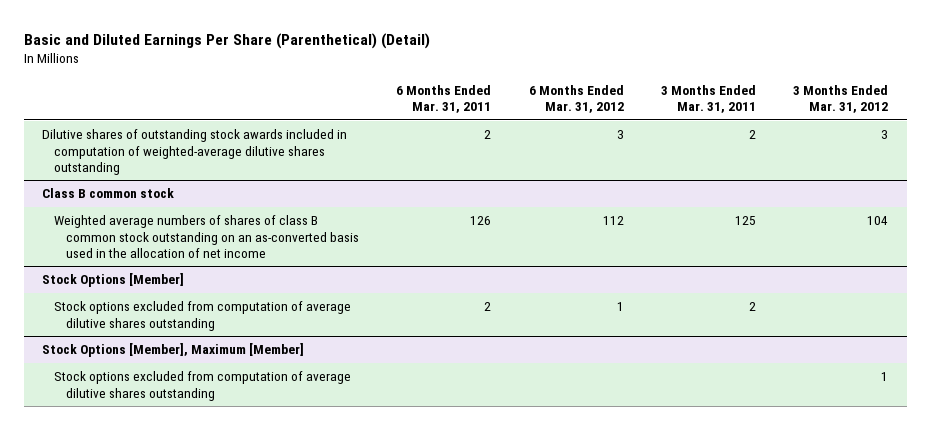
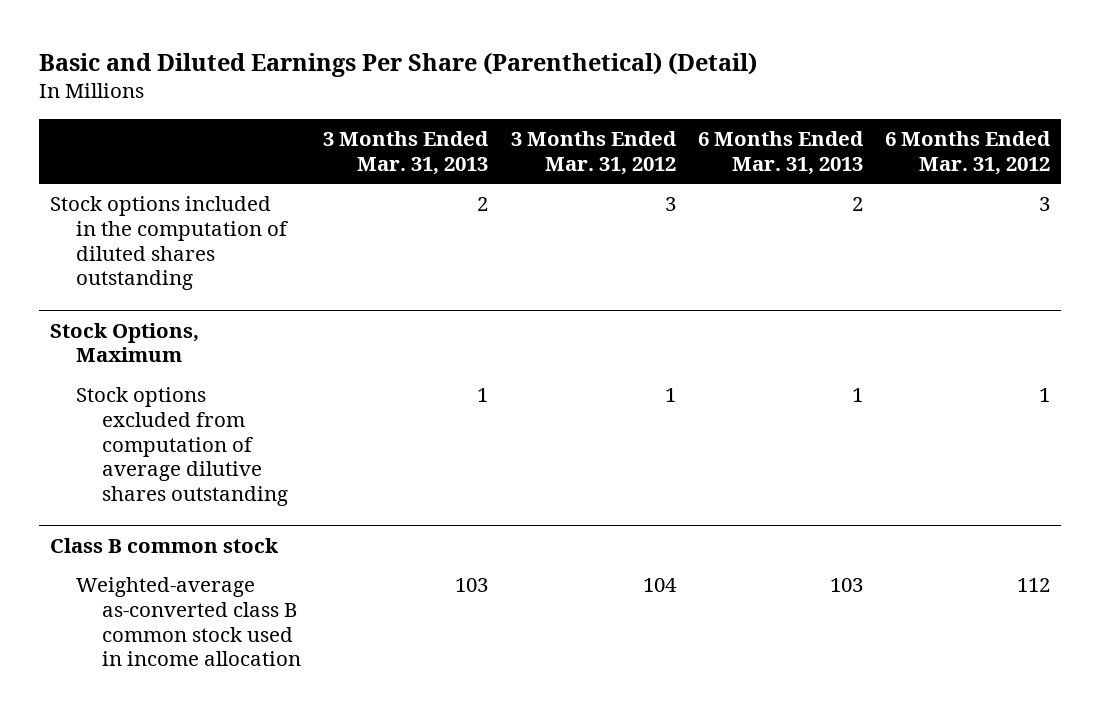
- | 6 Months Ended Mar. 31, 2011 | 6 Months Ended Mar. 31, 2012 | 3 Months Ended Mar. 31, 2011 | 3 Months Ended Mar. 31, 2012
+ | 3 Months Ended Mar. 31, 2013 | 3 Months Ended Mar. 31, 2012 | 6 Months Ended Mar. 31, 2013 | 6 Months Ended Mar. 31, 2012
- Dilutive shares of outstanding stock awards included in computation of weighted-average dilutive shares outstanding | 2 | 3 | 2 | 3
+ Stock options included in the computation of diluted shares outstanding | 2 | 3 | 2 | 3
+ Stock Options, Maximum
+ Stock options excluded from computation of average dilutive shares outstanding | 1 | 1 | 1 | 1
@ Class B common stock
- Weighted average numbers of shares of class B common stock outstanding on an as-converted basis used in the allocation of net income | 126 | 112 | 125 | 104
- Stock Options [Member]
- Stock options excluded from computation of average dilutive shares outstanding | 2 | 1 | 2 |
- Stock Options [Member], Maximum [Member]
- Stock options excluded from computation of average dilutive shares outstanding | | | | 1
@ Class B common stock
+ Weighted-average as-converted class B common stock used in income allocation | 103 | 104 | 103 | 112

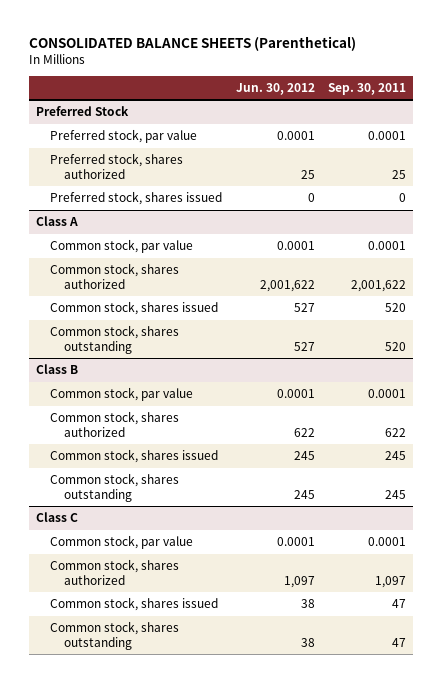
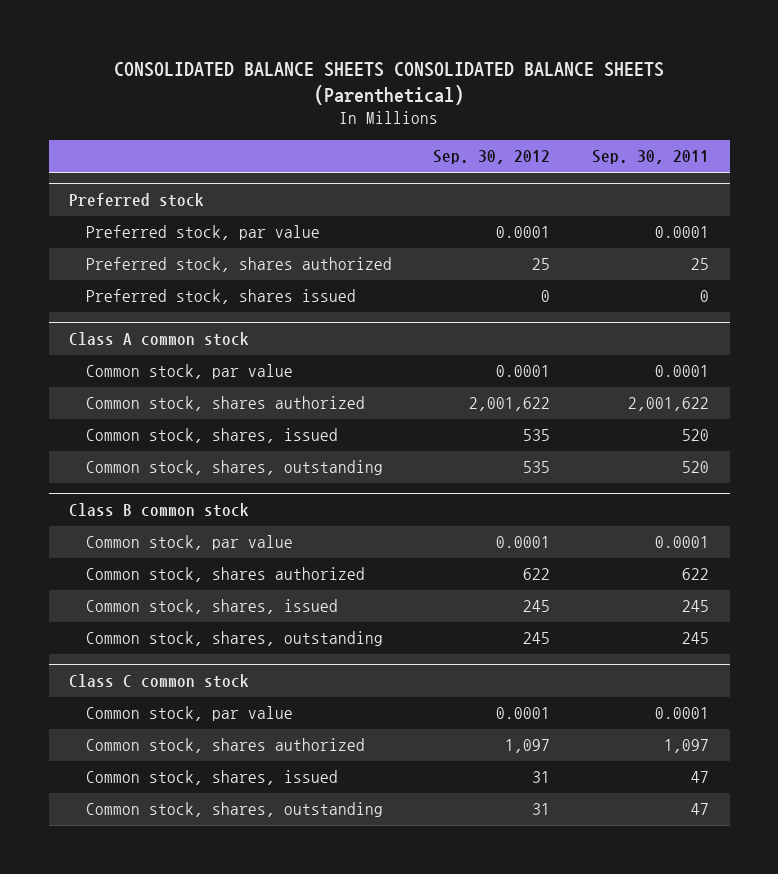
- CONSOLIDATED BALANCE SHEETS (Parenthetical)
+ CONSOLIDATED BALANCE SHEETS CONSOLIDATED BALANCE SHEETS (Parenthetical)
- | Jun. 30, 2012 | Sep. 30, 2011
+ | Sep. 30, 2012 | Sep. 30, 2011
- Preferred Stock
+ Preferred stock
- Class A
+ Class A common stock
- Common stock, shares issued | 527 | 520
- Common stock, shares outstanding | 527 | 520
- Class B
+ Common stock, shares, issued | 535 | 520
+ Common stock, shares, outstanding | 535 | 520
+ Class B common stock
- Common stock, shares issued | 245 | 245
- Common stock, shares outstanding | 245 | 245
- Class C
+ Common stock, shares, issued | 245 | 245
+ Common stock, shares, outstanding | 245 | 245
+ Class C common stock
- Common stock, shares issued | 38 | 47
- Common stock, shares outstanding | 38 | 47
+ Common stock, shares, issued | 31 | 47
+ Common stock, shares, outstanding | 31 | 47

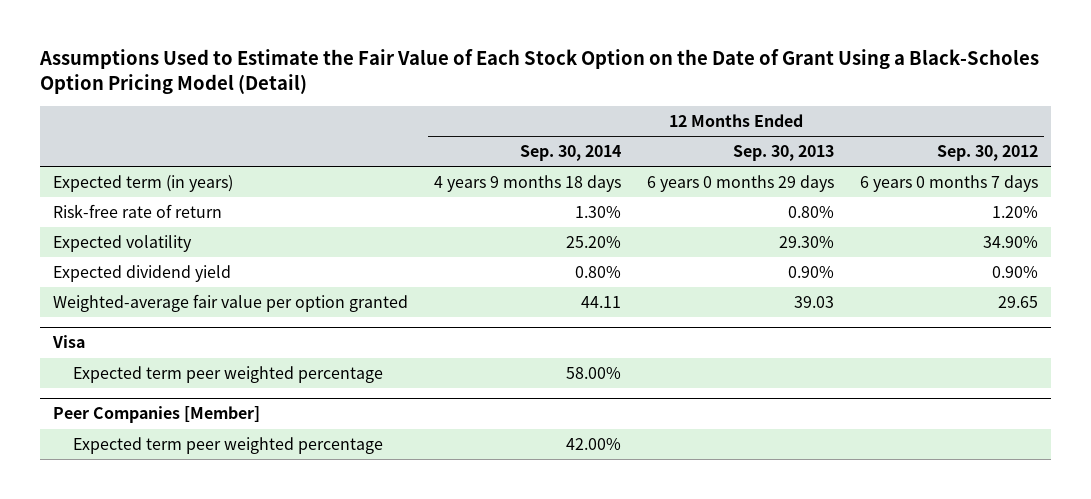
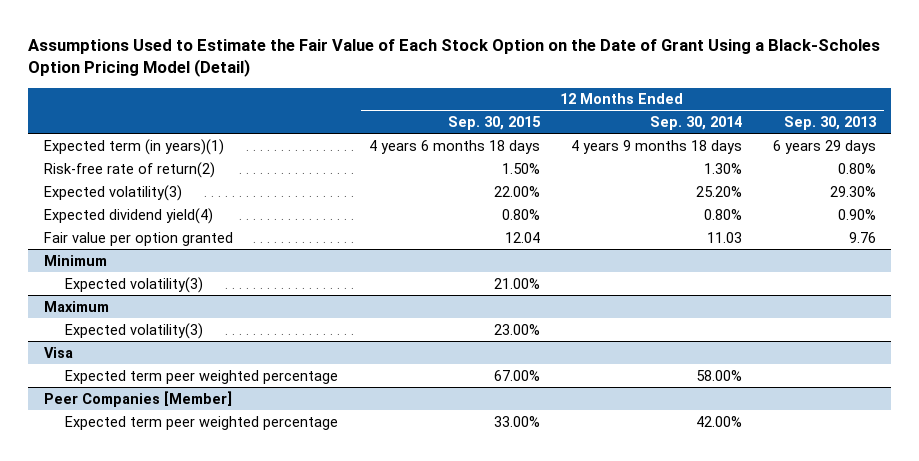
- | 12 Months Ended Sep. 30, 2014 | 12 Months Ended Sep. 30, 2013 | 12 Months Ended Sep. 30, 2012
+ | 12 Months Ended Sep. 30, 2015 | 12 Months Ended Sep. 30, 2014 | 12 Months Ended Sep. 30, 2013
- Expected term (in years) | 4 years 9 months 18 days | 6 years 0 months 29 days | 6 years 0 months 7 days
- Risk-free rate of return | 1.30% | 0.80% | 1.20%
- Expected volatility | 25.20% | 29.30% | 34.90%
- Expected dividend yield | 0.80% | 0.90% | 0.90%
- Weighted-average fair value per option granted | 44.11 | 39.03 | 29.65
+ Expected term (in years)(1) | 4 years 6 months 18 days | 4 years 9 months 18 days | 6 years 29 days
+ Risk-free rate of return(2) | 1.50% | 1.30% | 0.80%
+ Expected volatility(3) | 22.00% | 25.20% | 29.30%
+ Expected dividend yield(4) | 0.80% | 0.80% | 0.90%
+ Fair value per option granted | 12.04 | 11.03 | 9.76
+ Minimum
+ Expected volatility(3) | 21.00% | |
+ Maximum
+ Expected volatility(3) | 23.00% | |

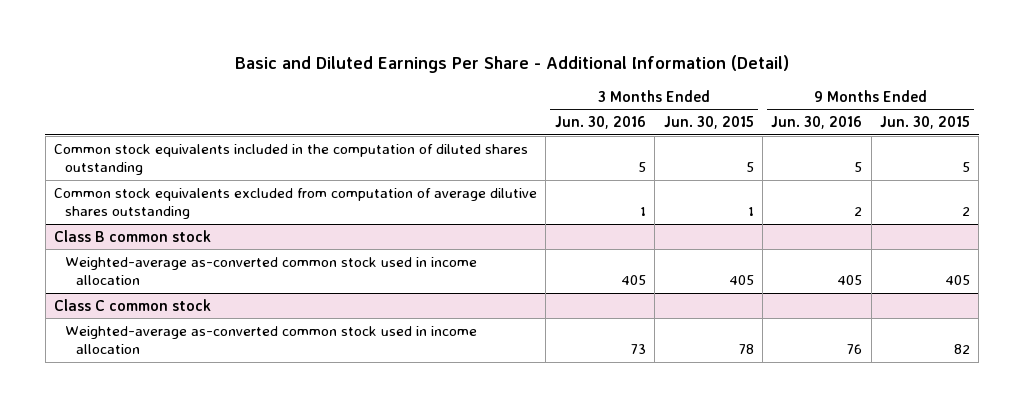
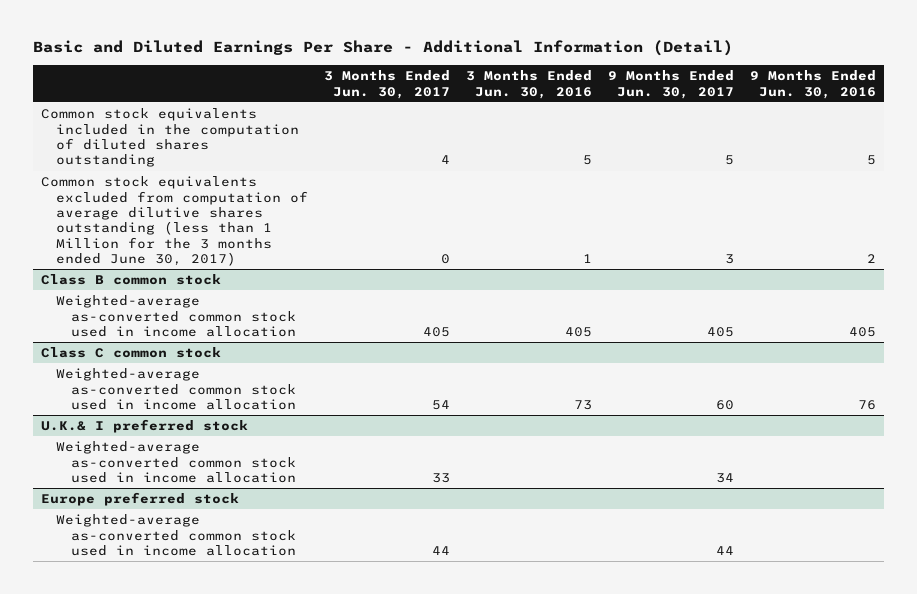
- | 3 Months Ended Jun. 30, 2016 | 3 Months Ended Jun. 30, 2015 | 9 Months Ended Jun. 30, 2016 | 9 Months Ended Jun. 30, 2015
+ | 3 Months Ended Jun. 30, 2017 | 3 Months Ended Jun. 30, 2016 | 9 Months Ended Jun. 30, 2017 | 9 Months Ended Jun. 30, 2016
- Common stock equivalents excluded from computation of average dilutive shares outstanding | 1 | 1 | 2 | 2
+ Common stock equivalents excluded from computation of average dilutive shares outstanding (less than 1 Million for the 3 months ended June 30, 2017) | 0 | 1 | 3 | 2
+ U.K.& I preferred stock
+ Weighted-average as-converted common stock used in income allocation | 33 | | 34 |
+ Europe preferred stock
+ Weighted-average as-converted common stock used in income allocation | 44 | | 44 |

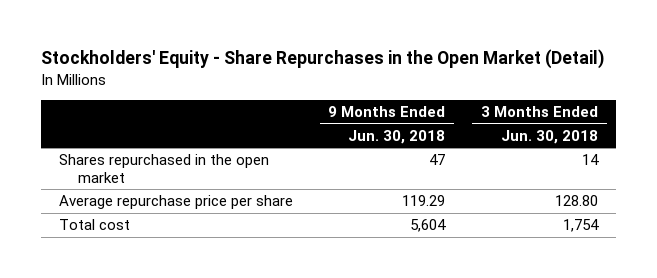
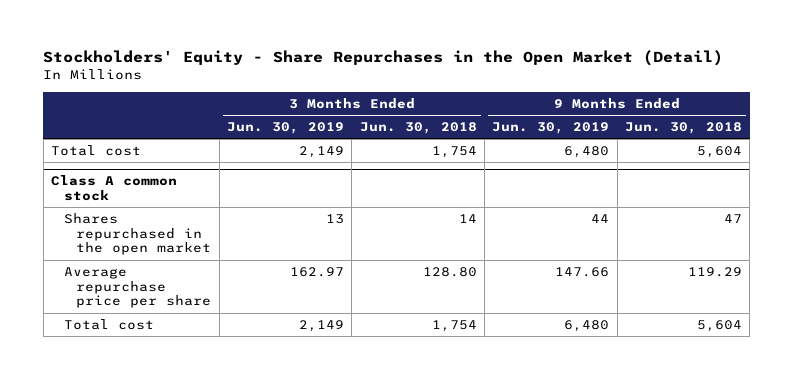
- | 9 Months Ended Jun. 30, 2018 | 3 Months Ended Jun. 30, 2018
+ | 3 Months Ended Jun. 30, 2019 | 3 Months Ended Jun. 30, 2018 | 9 Months Ended Jun. 30, 2019 | 9 Months Ended Jun. 30, 2018
+ Total cost | 2,149 | 1,754 | 6,480 | 5,604
+ Class A common stock

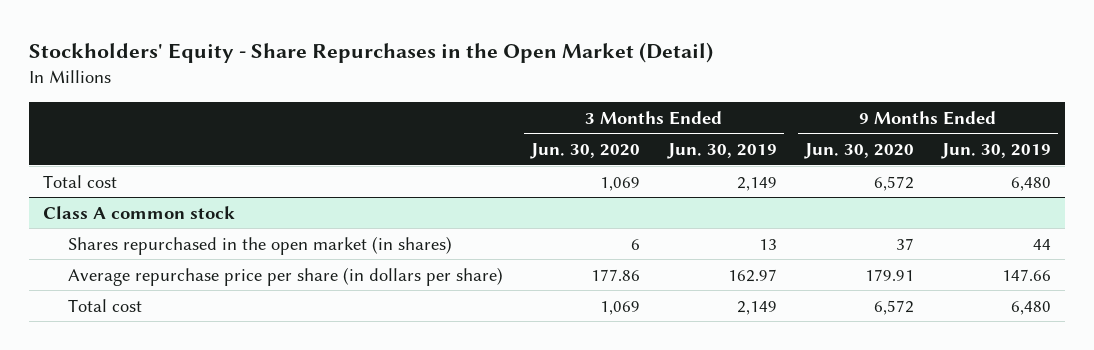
- | 3 Months Ended Jun. 30, 2019 | 3 Months Ended Jun. 30, 2018 | 9 Months Ended Jun. 30, 2019 | 9 Months Ended Jun. 30, 2018
+ | 3 Months Ended Jun. 30, 2020 | 3 Months Ended Jun. 30, 2019 | 9 Months Ended Jun. 30, 2020 | 9 Months Ended Jun. 30, 2019
@ Class A common stock
- Shares repurchased in the open market | 13 | 14 | 44 | 47
- Average repurchase price per share | 162.97 | 128.80 | 147.66 | 119.29
+ Shares repurchased in the open market (in shares) | 6 | 13 | 37 | 44
+ Average repurchase price per share (in dollars per share) | 177.86 | 162.97 | 179.91 | 147.66

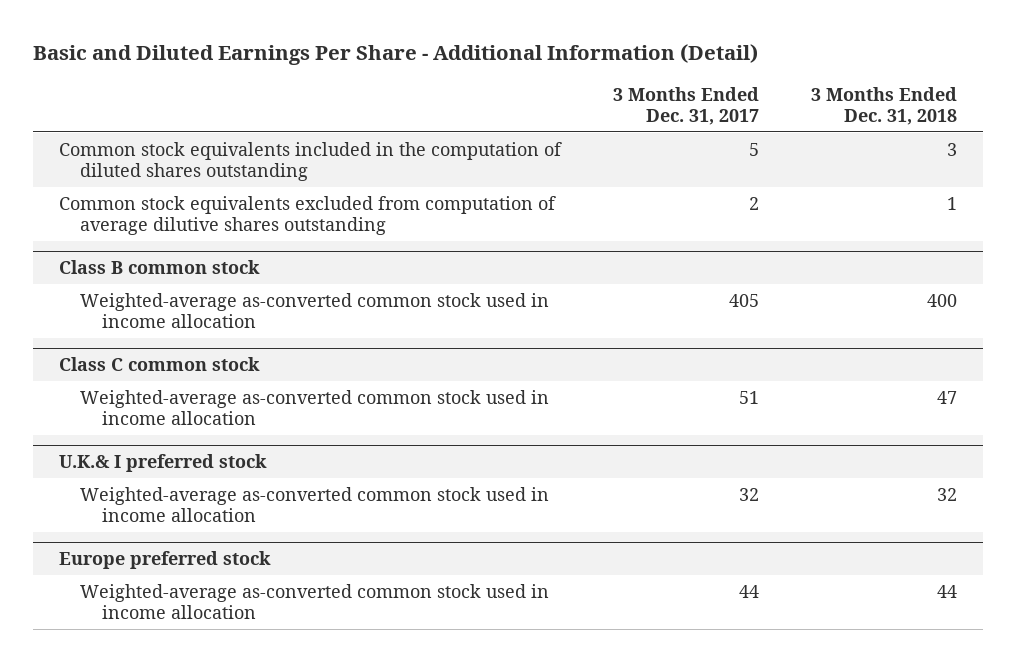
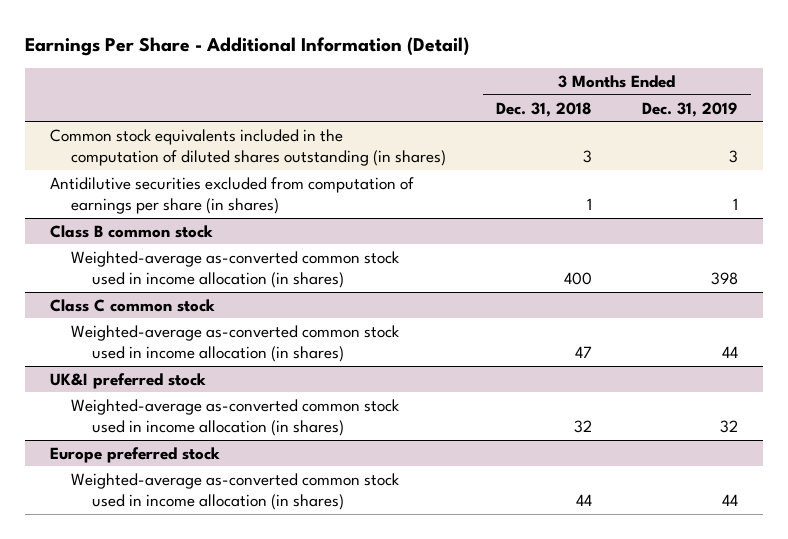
- Basic and Diluted Earnings Per Share - Additional Information (Detail)
+ Earnings Per Share - Additional Information (Detail)
- | 3 Months Ended Dec. 31, 2017 | 3 Months Ended Dec. 31, 2018
+ | 3 Months Ended Dec. 31, 2018 | 3 Months Ended Dec. 31, 2019
- Common stock equivalents included in the computation of diluted shares outstanding | 5 | 3
- Common stock equivalents excluded from computation of average dilutive shares outstanding | 2 | 1
+ Common stock equivalents included in the computation of diluted shares outstanding (in shares) | 3 | 3
+ Antidilutive securities excluded from computation of earnings per share (in shares) | 1 | 1
@ Class B common stock
- Weighted-average as-converted common stock used in income allocation | 405 | 400
+ Weighted-average as-converted common stock used in income allocation (in shares) | 400 | 398
@ Class C common stock
- Weighted-average as-converted common stock used in income allocation | 51 | 47
- U.K.& I preferred stock
- Weighted-average as-converted common stock used in income allocation | 32 | 32
@ Class C common stock
+ Weighted-average as-converted common stock used in income allocation (in shares) | 47 | 44
+ UK&I preferred stock
+ Weighted-average as-converted common stock used in income allocation (in shares) | 32 | 32
@ Europe preferred stock
- Weighted-average as-converted common stock used in income allocation | 44 | 44
+ Weighted-average as-converted common stock used in income allocation (in shares) | 44 | 44

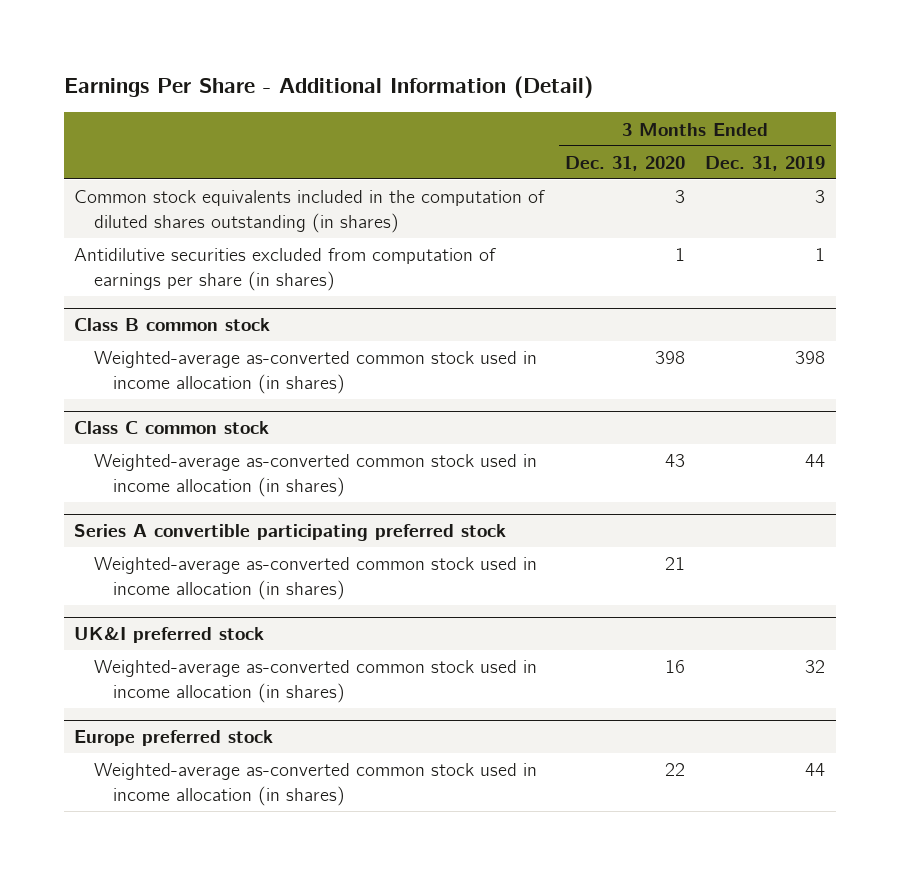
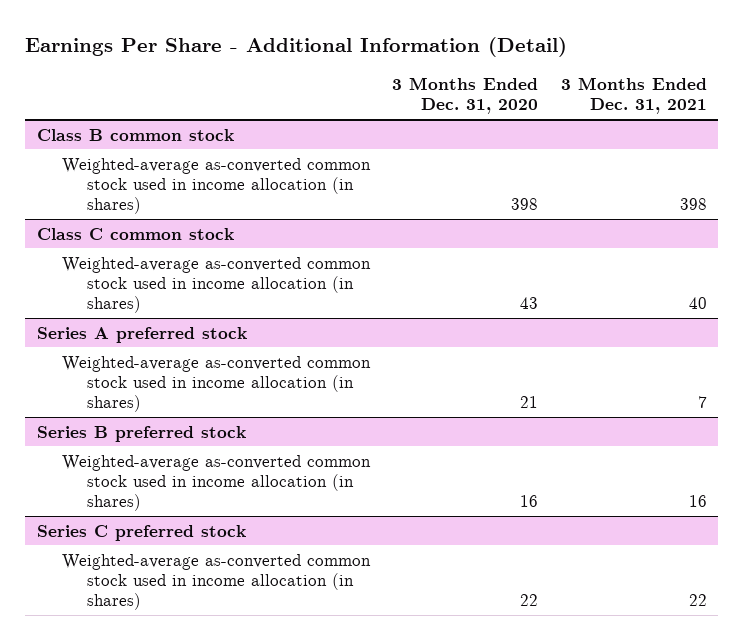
- | 3 Months Ended Dec. 31, 2020 | 3 Months Ended Dec. 31, 2019
+ | 3 Months Ended Dec. 31, 2020 | 3 Months Ended Dec. 31, 2021
- Common stock equivalents included in the computation of diluted shares outstanding (in shares) | 3 | 3
- Antidilutive securities excluded from computation of earnings per share (in shares) | 1 | 1
- Series A convertible participating preferred stock
+ Series A preferred stock
- UK&I preferred stock
+ Series B preferred stock
- Europe preferred stock
+ Series C preferred stock

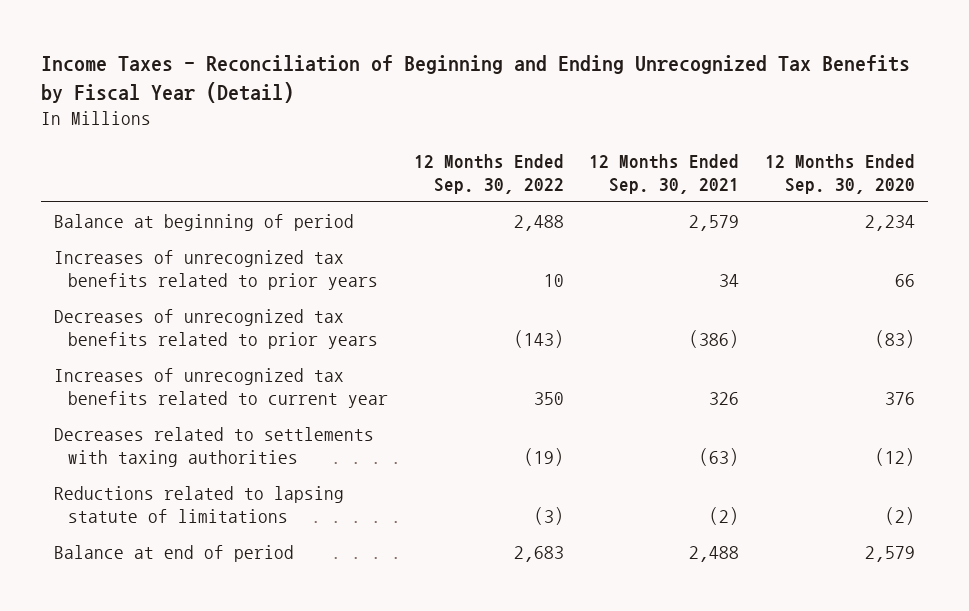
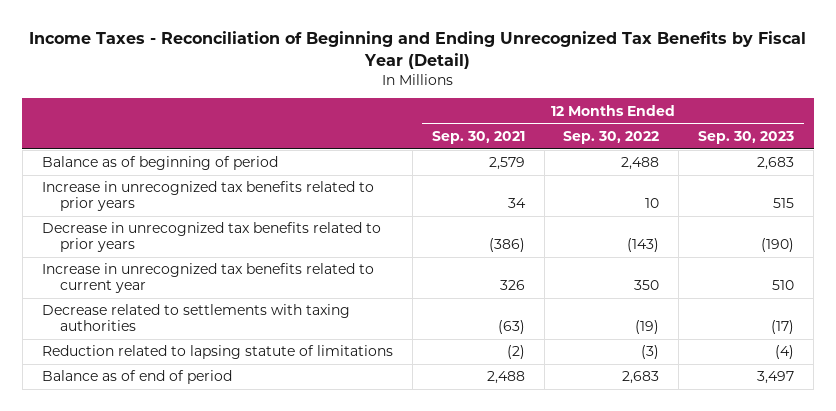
- | 12 Months Ended Sep. 30, 2022 | 12 Months Ended Sep. 30, 2021 | 12 Months Ended Sep. 30, 2020
+ | 12 Months Ended Sep. 30, 2021 | 12 Months Ended Sep. 30, 2022 | 12 Months Ended Sep. 30, 2023
- Balance at beginning of period | 2,488 | 2,579 | 2,234
- Increases of unrecognized tax benefits related to prior years | 10 | 34 | 66
- Decreases of unrecognized tax benefits related to prior years | (143) | (386) | (83)
- Increases of unrecognized tax benefits related to current year | 350 | 326 | 376
- Decreases related to settlements with taxing authorities | (19) | (63) | (12)
- Reductions related to lapsing statute of limitations | (3) | (2) | (2)
- Balance at end of period | 2,683 | 2,488 | 2,579
+ Balance as of beginning of period | 2,579 | 2,488 | 2,683
+ Increase in unrecognized tax benefits related to prior years | 34 | 10 | 515
+ Decrease in unrecognized tax benefits related to prior years | (386) | (143) | (190)
+ Increase in unrecognized tax benefits related to current year | 326 | 350 | 510
+ Decrease related to settlements with taxing authorities | (63) | (19) | (17)
+ Reduction related to lapsing statute of limitations | (2) | (3) | (4)
+ Balance as of end of period | 2,488 | 2,683 | 3,497

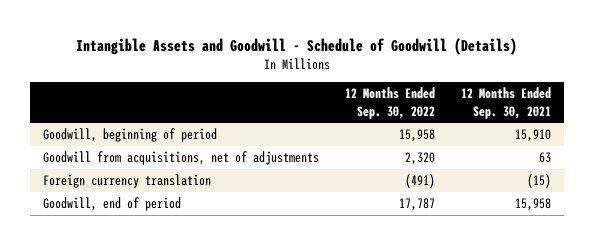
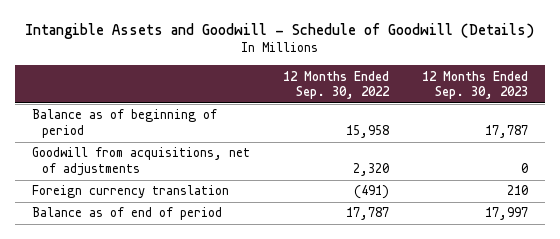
- | 12 Months Ended Sep. 30, 2022 | 12 Months Ended Sep. 30, 2021
+ | 12 Months Ended Sep. 30, 2022 | 12 Months Ended Sep. 30, 2023
- Goodwill, beginning of period | 15,958 | 15,910
+ Balance as of beginning of period | 15,958 | 17,787
- Goodwill, end of period | 17,787 | 15,958
+ Balance as of end of period | 17,787 | 17,997

